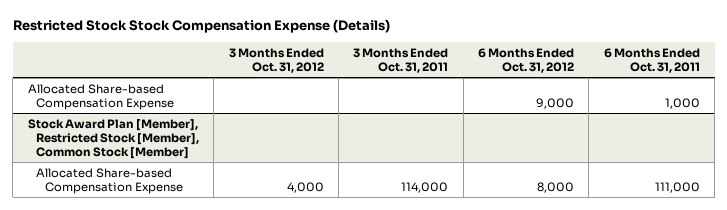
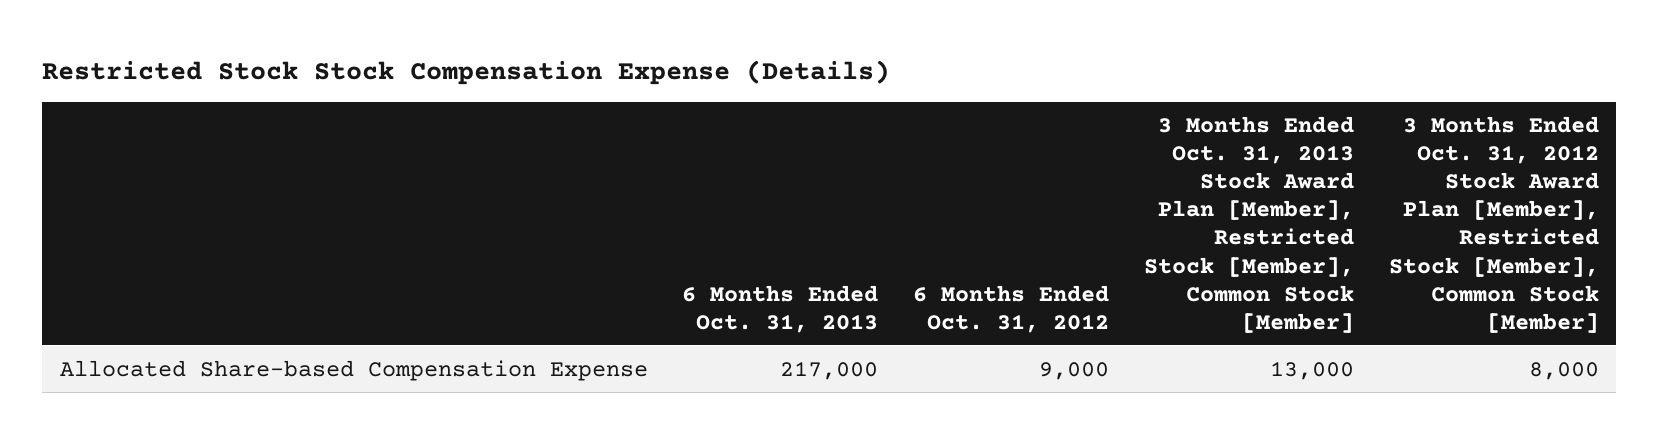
- | 3 Months Ended Oct. 31, 2012 | 3 Months Ended Oct. 31, 2011 | 6 Months Ended Oct. 31, 2012 | 6 Months Ended Oct. 31, 2011
+ | 6 Months Ended Oct. 31, 2013 | 6 Months Ended Oct. 31, 2012 | 3 Months Ended Oct. 31, 2013 Stock Award Plan [Member], Restricted Stock [Member], Common Stock [Member] | 3 Months Ended Oct. 31, 2012 Stock Award Plan [Member], Restricted Stock [Member], Common Stock [Member]
- Stock Award Plan [Member], Restricted Stock [Member], Common Stock [Member]
- Allocated Share-based Compensation Expense | 4,000 | 114,000 | 8,000 | 111,000

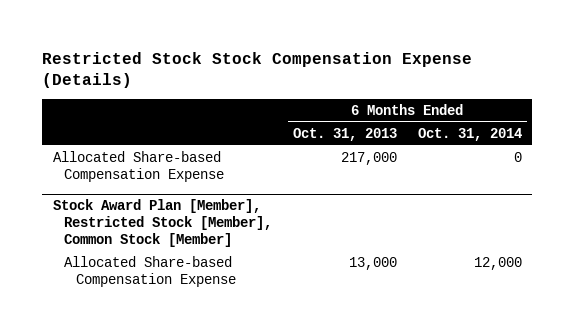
- | 6 Months Ended Oct. 31, 2013 | 6 Months Ended Oct. 31, 2012 | 3 Months Ended Oct. 31, 2013 Stock Award Plan [Member], Restricted Stock [Member], Common Stock [Member] | 3 Months Ended Oct. 31, 2012 Stock Award Plan [Member], Restricted Stock [Member], Common Stock [Member]
+ | 6 Months Ended Oct. 31, 2013 | 6 Months Ended Oct. 31, 2014
+ Stock Award Plan [Member], Restricted Stock [Member], Common Stock [Member]
+ Allocated Share-based Compensation Expense | 13,000 | 12,000

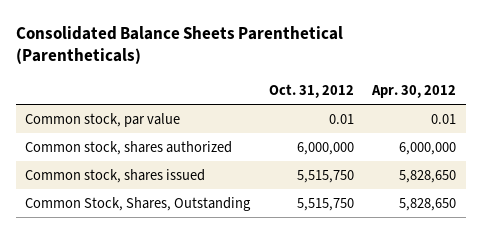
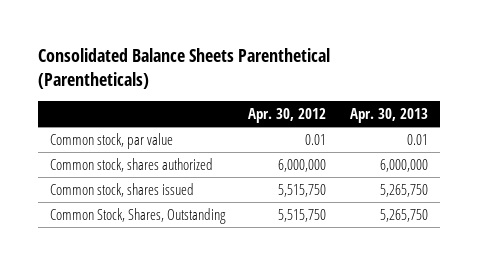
- | Oct. 31, 2012 | Apr. 30, 2012
+ | Apr. 30, 2012 | Apr. 30, 2013
- Common stock, shares issued | 5,515,750 | 5,828,650
- Common Stock, Shares, Outstanding | 5,515,750 | 5,828,650
+ Common stock, shares issued | 5,515,750 | 5,265,750
+ Common Stock, Shares, Outstanding | 5,515,750 | 5,265,750

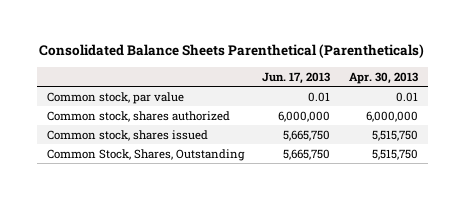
- | Apr. 30, 2012 | Apr. 30, 2013
+ | Jun. 17, 2013 | Apr. 30, 2013
- Common stock, shares issued | 5,515,750 | 5,265,750
- Common Stock, Shares, Outstanding | 5,515,750 | 5,265,750
+ Common stock, shares issued | 5,665,750 | 5,515,750
+ Common Stock, Shares, Outstanding | 5,665,750 | 5,515,750

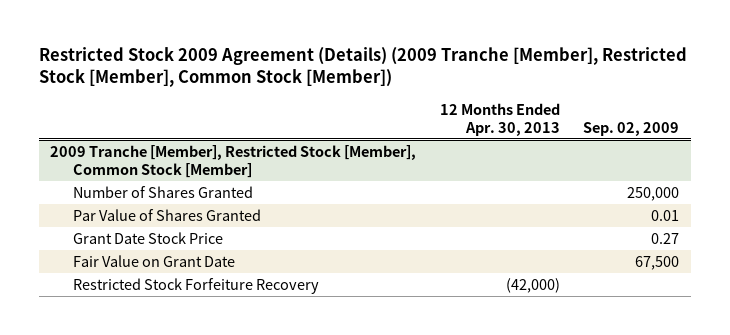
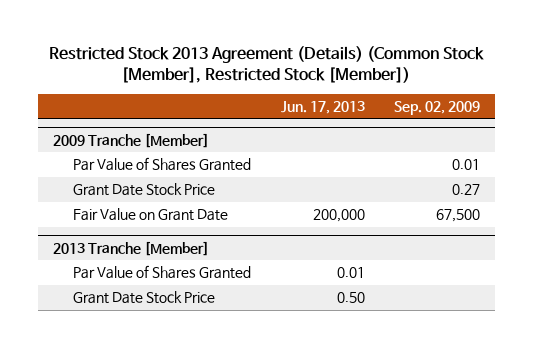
- Restricted Stock 2009 Agreement (Details) (2009 Tranche [Member], Restricted Stock [Member], Common Stock [Member])
+ Restricted Stock 2013 Agreement (Details) (Common Stock [Member], Restricted Stock [Member])
- | 12 Months Ended Apr. 30, 2013 | Sep. 02, 2009
+ | Jun. 17, 2013 | Sep. 02, 2009
- 2009 Tranche [Member], Restricted Stock [Member], Common Stock [Member]
- Number of Shares Granted | | 250,000
+ 2009 Tranche [Member]
- Restricted Stock Forfeiture Recovery | (42,000) |
+ 2013 Tranche [Member]
+ Par Value of Shares Granted | 0.01 |
+ Grant Date Stock Price | 0.50 |

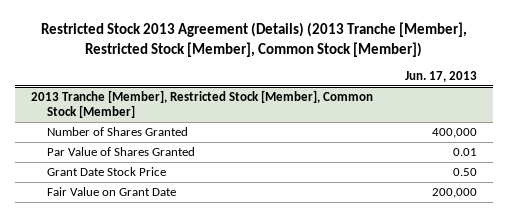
- Restricted Stock 2013 Agreement (Details) (Common Stock [Member], Restricted Stock [Member])
+ Restricted Stock 2013 Agreement (Details) (2013 Tranche [Member], Restricted Stock [Member], Common Stock [Member])
- | Jun. 17, 2013 | Sep. 02, 2009
+ | Jun. 17, 2013
- 2009 Tranche [Member]
- Par Value of Shares Granted | | 0.01
- Grant Date Stock Price | | 0.27
- Fair Value on Grant Date | 200,000 | 67,500
- 2013 Tranche [Member]
+ 2013 Tranche [Member], Restricted Stock [Member], Common Stock [Member]
+ Number of Shares Granted | 400,000
+ Fair Value on Grant Date | 200,000

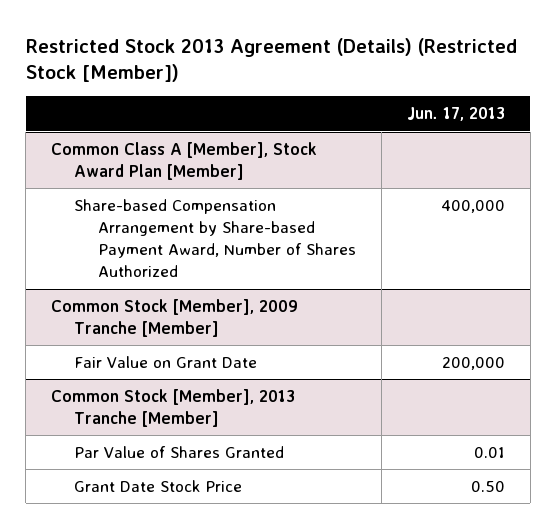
- Restricted Stock 2013 Agreement (Details) (2013 Tranche [Member], Restricted Stock [Member], Common Stock [Member])
+ Restricted Stock 2013 Agreement (Details) (Restricted Stock [Member])
- 2013 Tranche [Member], Restricted Stock [Member], Common Stock [Member]
- Number of Shares Granted | 400,000
+ Common Class A [Member], Stock Award Plan [Member]
+ Share-based Compensation Arrangement by Share-based Payment Award, Number of Shares Authorized | 400,000
+ Common Stock [Member], 2009 Tranche [Member]
+ Fair Value on Grant Date | 200,000
+ Common Stock [Member], 2013 Tranche [Member]
- Fair Value on Grant Date | 200,000

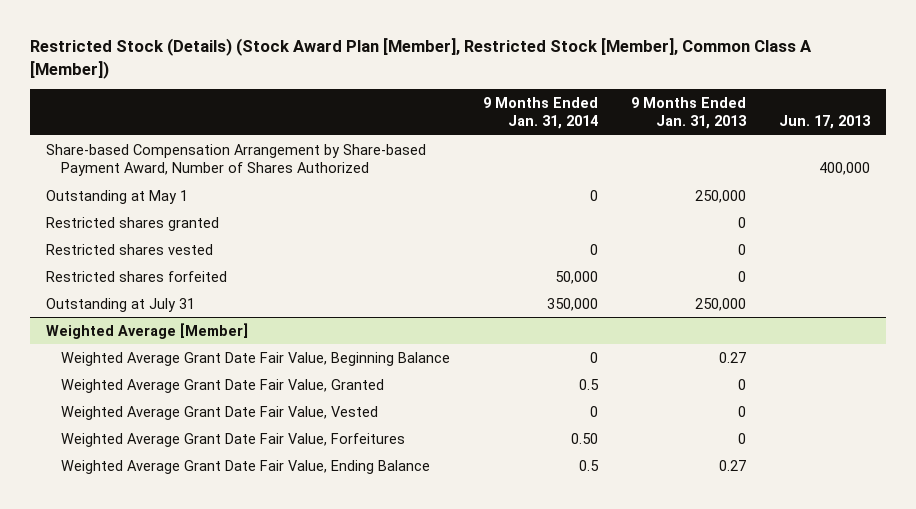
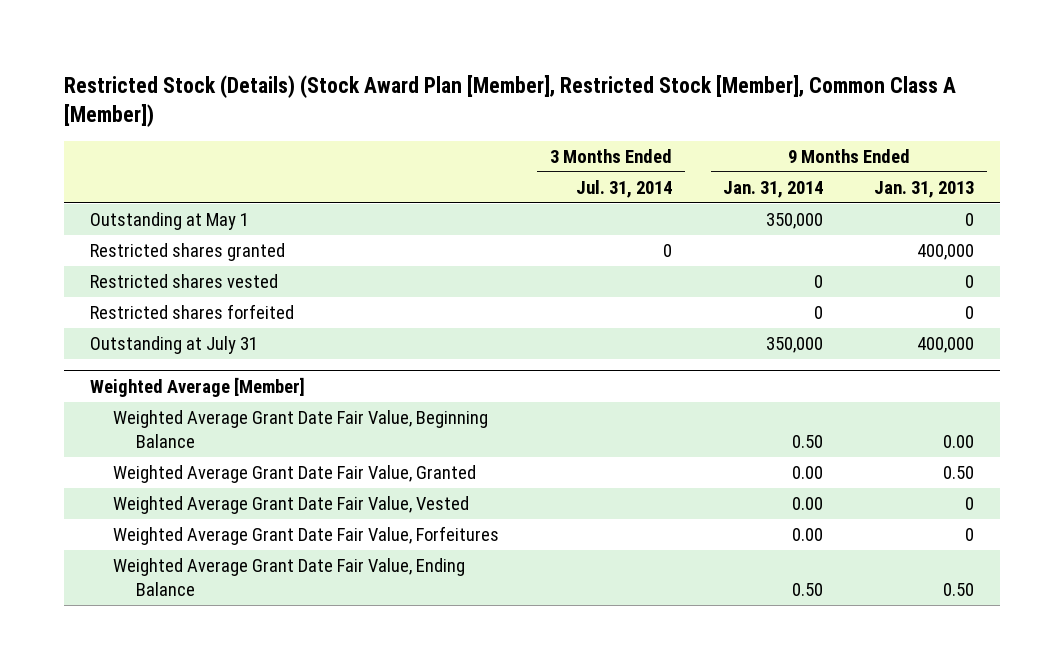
- | 9 Months Ended Jan. 31, 2014 | 9 Months Ended Jan. 31, 2013 | Jun. 17, 2013
+ | 3 Months Ended Jul. 31, 2014 | 9 Months Ended Jan. 31, 2014 | 9 Months Ended Jan. 31, 2013
- Share-based Compensation Arrangement by Share-based Payment Award, Number of Shares Authorized | | | 400,000
- Outstanding at May 1 | 0 | 250,000 |
- Restricted shares granted | | 0 |
+ Outstanding at May 1 | | 350,000 | 0
+ Restricted shares granted | 0 | | 400,000
- Restricted shares forfeited | 50,000 | 0 |
- Outstanding at July 31 | 350,000 | 250,000 |
+ Restricted shares forfeited | | 0 | 0
+ Outstanding at July 31 | | 350,000 | 400,000
@ Weighted Average [Member]
- Weighted Average Grant Date Fair Value, Beginning Balance | 0 | 0.27 |
- Weighted Average Grant Date Fair Value, Granted | 0.5 | 0 |
- Weighted Average Grant Date Fair Value, Vested | 0 | 0 |
- Weighted Average Grant Date Fair Value, Forfeitures | 0.50 | 0 |
- Weighted Average Grant Date Fair Value, Ending Balance | 0.5 | 0.27 |
+ Weighted Average Grant Date Fair Value, Beginning Balance | | 0.50 | 0.00
+ Weighted Average Grant Date Fair Value, Granted | | 0.00 | 0.50
+ Weighted Average Grant Date Fair Value, Vested | | 0.00 | 0
+ Weighted Average Grant Date Fair Value, Forfeitures | | 0.00 | 0
+ Weighted Average Grant Date Fair Value, Ending Balance | | 0.50 | 0.50

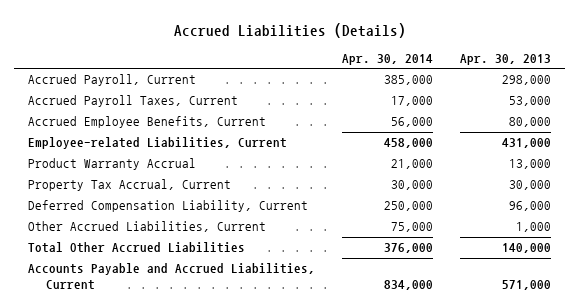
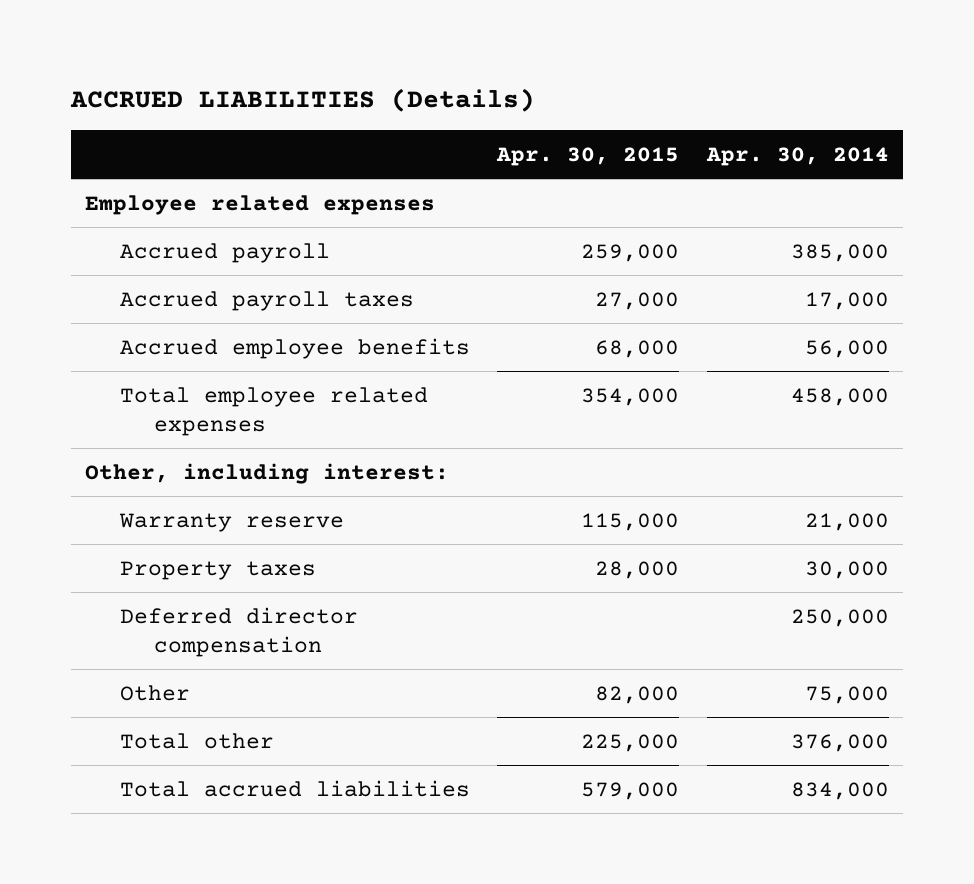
- Accrued Liabilities (Details)
+ ACCRUED LIABILITIES (Details)
- | Apr. 30, 2014 | Apr. 30, 2013
+ | Apr. 30, 2015 | Apr. 30, 2014
- Accrued Payroll, Current | 385,000 | 298,000
- Accrued Payroll Taxes, Current | 17,000 | 53,000
- Accrued Employee Benefits, Current | 56,000 | 80,000
- Employee-related Liabilities, Current | 458,000 | 431,000
- Product Warranty Accrual | 21,000 | 13,000
- Property Tax Accrual, Current | 30,000 | 30,000
- Deferred Compensation Liability, Current | 250,000 | 96,000
- Other Accrued Liabilities, Current | 75,000 | 1,000
- Total Other Accrued Liabilities | 376,000 | 140,000
- Accounts Payable and Accrued Liabilities, Current | 834,000 | 571,000
+ Employee related expenses
+ Accrued payroll | 259,000 | 385,000
+ Accrued payroll taxes | 27,000 | 17,000
+ Accrued employee benefits | 68,000 | 56,000
+ Total employee related expenses | 354,000 | 458,000
+ Other, including interest:
+ Warranty reserve | 115,000 | 21,000
+ Property taxes | 28,000 | 30,000
+ Deferred director compensation | | 250,000
+ Other | 82,000 | 75,000
+ Total other | 225,000 | 376,000
+ Total accrued liabilities | 579,000 | 834,000

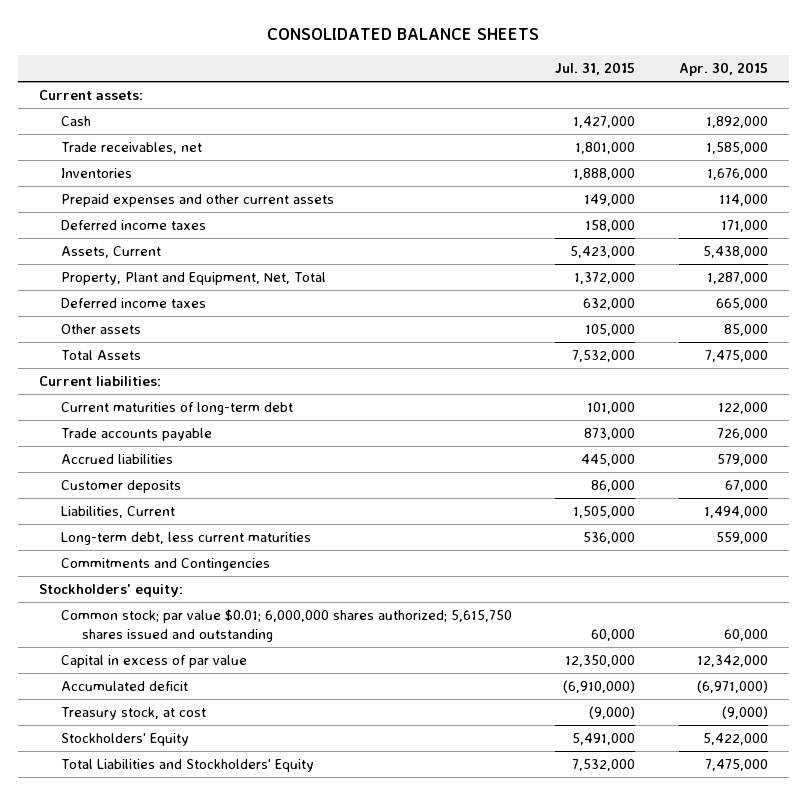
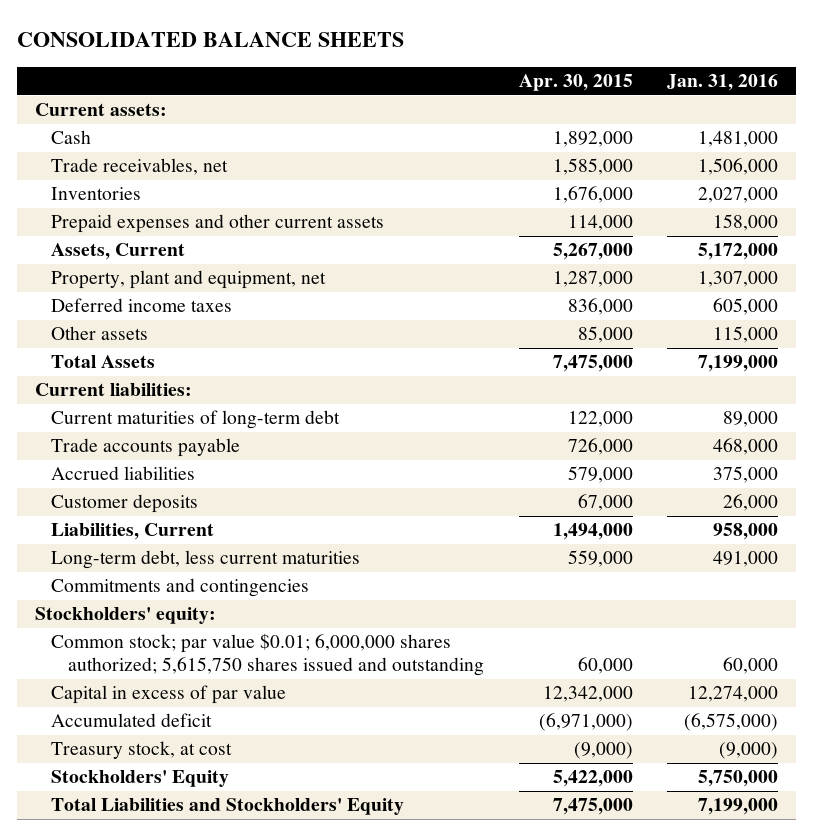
- | Jul. 31, 2015 | Apr. 30, 2015
+ | Apr. 30, 2015 | Jan. 31, 2016
- Deferred income taxes | 158,000 | 171,000
- Assets, Current | 5,423,000 | 5,438,000
- Property, Plant and Equipment, Net, Total | 1,372,000 | 1,287,000
- Deferred income taxes | 632,000 | 665,000
+ Assets, Current | 5,267,000 | 5,172,000
+ Property, plant and equipment, net | 1,287,000 | 1,307,000
+ Deferred income taxes | 836,000 | 605,000
- Commitments and Contingencies
+ Commitments and contingencies

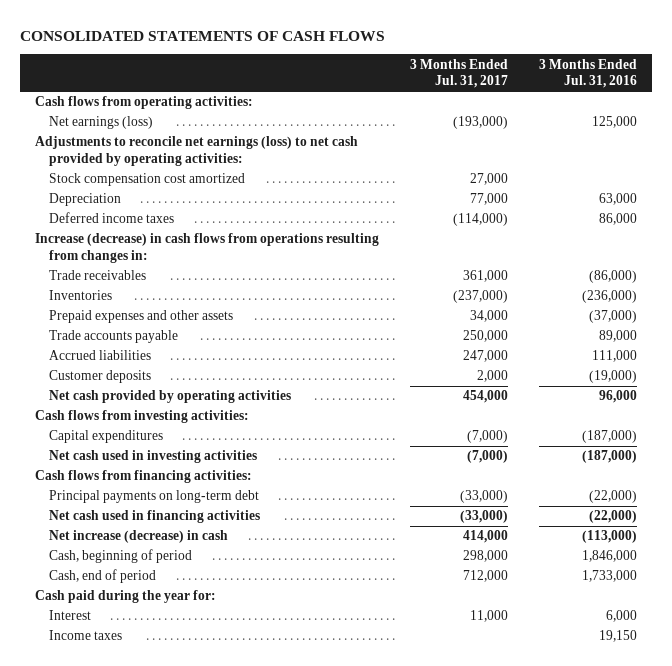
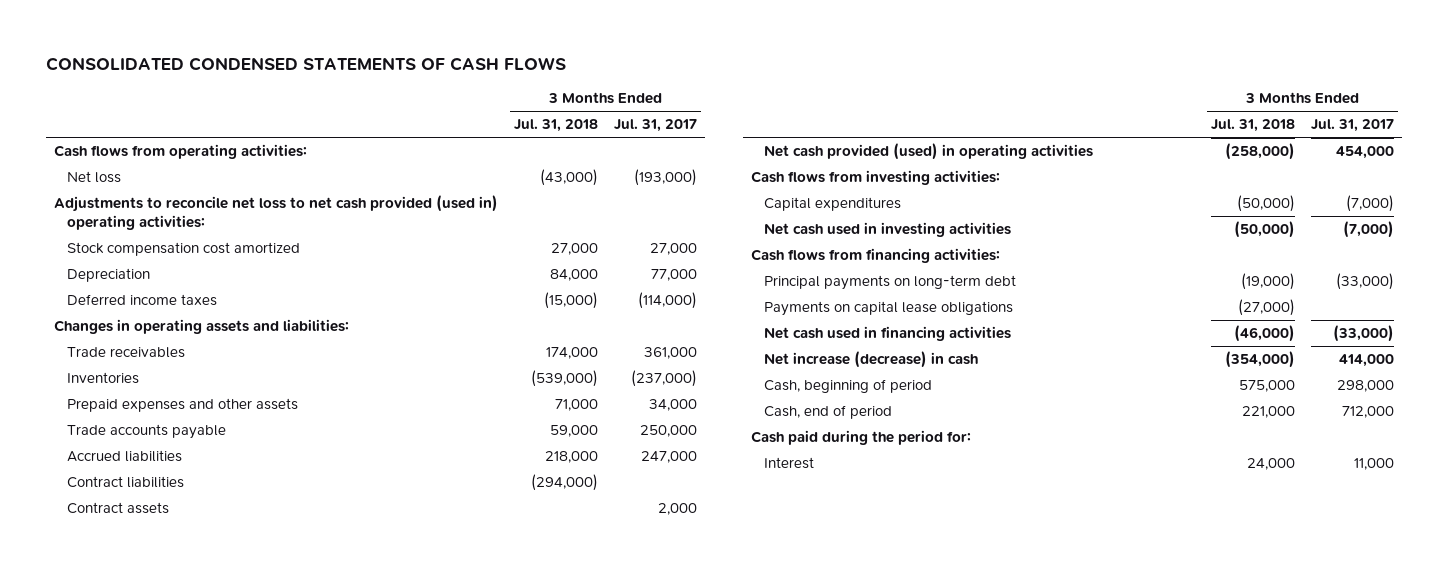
- CONSOLIDATED STATEMENTS OF CASH FLOWS
+ CONSOLIDATED CONDENSED STATEMENTS OF CASH FLOWS
- | 3 Months Ended Jul. 31, 2017 | 3 Months Ended Jul. 31, 2016
+ | 3 Months Ended Jul. 31, 2018 | 3 Months Ended Jul. 31, 2017
- Net earnings (loss) | (193,000) | 125,000
- Adjustments to reconcile net earnings (loss) to net cash provided by operating activities:
+ Net loss | (43,000) | (193,000)
+ Adjustments to reconcile net loss to net cash provided (used in) operating activities:
- Increase (decrease) in cash flows from operations resulting from changes in:
+ Changes in operating assets and liabilities:
- Customer deposits | 2,000 | (19,000)
- Net cash provided by operating activities | 454,000 | 96,000
+ Contract liabilities | (294,000) |
+ Contract assets | | 2,000
+ Net cash provided (used) in operating activities | (258,000) | 454,000
+ Payments on capital lease obligations | (27,000) |
- Cash paid during the year for:
+ Cash paid during the period for:
- Income taxes | | 19,150

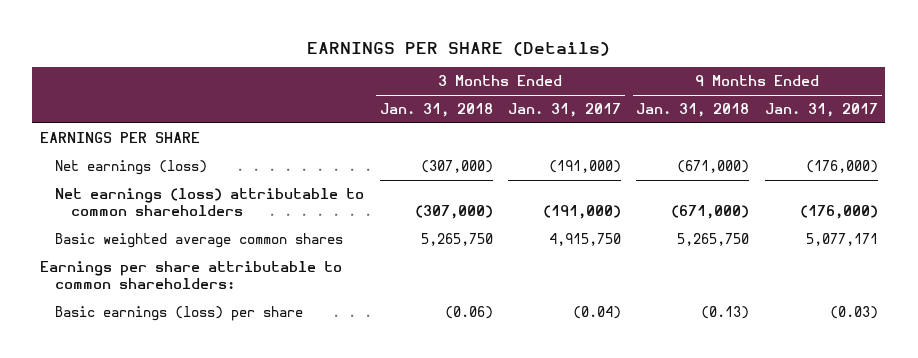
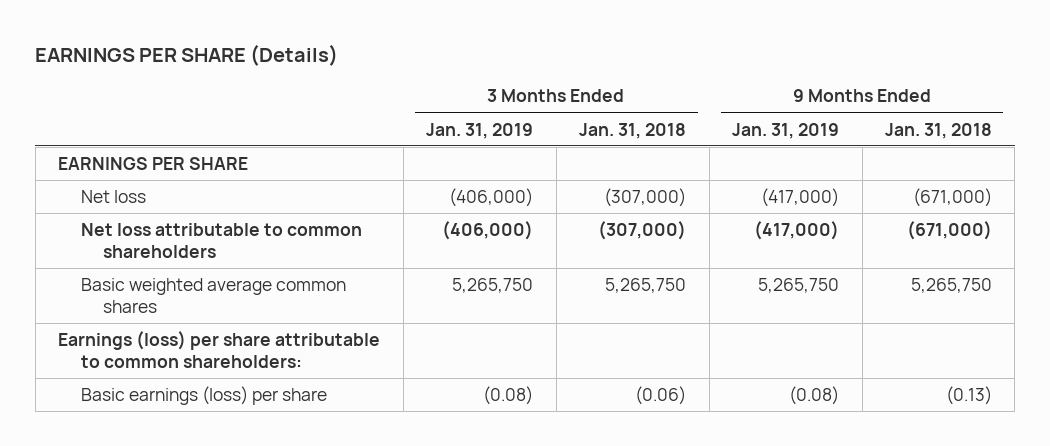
- | 3 Months Ended Jan. 31, 2018 | 3 Months Ended Jan. 31, 2017 | 9 Months Ended Jan. 31, 2018 | 9 Months Ended Jan. 31, 2017
+ | 3 Months Ended Jan. 31, 2019 | 3 Months Ended Jan. 31, 2018 | 9 Months Ended Jan. 31, 2019 | 9 Months Ended Jan. 31, 2018
- Net earnings (loss) | (307,000) | (191,000) | (671,000) | (176,000)
- Net earnings (loss) attributable to common shareholders | (307,000) | (191,000) | (671,000) | (176,000)
+ Net loss | (406,000) | (307,000) | (417,000) | (671,000)
+ Net loss attributable to common shareholders | (406,000) | (307,000) | (417,000) | (671,000)
- Earnings per share attributable to common shareholders:
+ Earnings (loss) per share attributable to common shareholders:

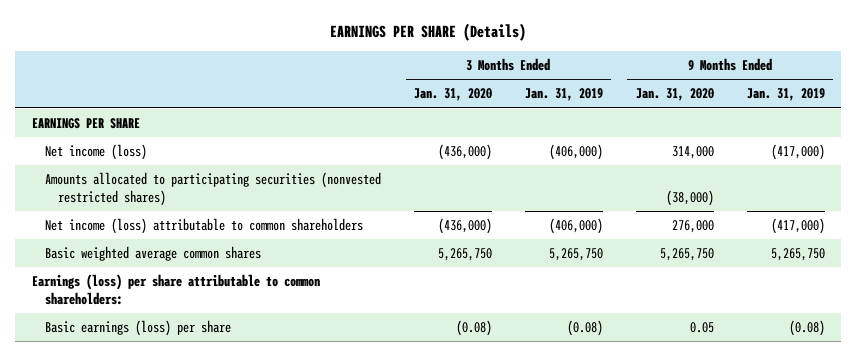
- | 3 Months Ended Jan. 31, 2019 | 3 Months Ended Jan. 31, 2018 | 9 Months Ended Jan. 31, 2019 | 9 Months Ended Jan. 31, 2018
+ | 3 Months Ended Jan. 31, 2020 | 3 Months Ended Jan. 31, 2019 | 9 Months Ended Jan. 31, 2020 | 9 Months Ended Jan. 31, 2019
- Net loss | (406,000) | (307,000) | (417,000) | (671,000)
- Net loss attributable to common shareholders | (406,000) | (307,000) | (417,000) | (671,000)
+ Net income (loss) | (436,000) | (406,000) | 314,000 | (417,000)
+ Amounts allocated to participating securities (nonvested restricted shares) | | | (38,000) |
+ Net income (loss) attributable to common shareholders | (436,000) | (406,000) | 276,000 | (417,000)

